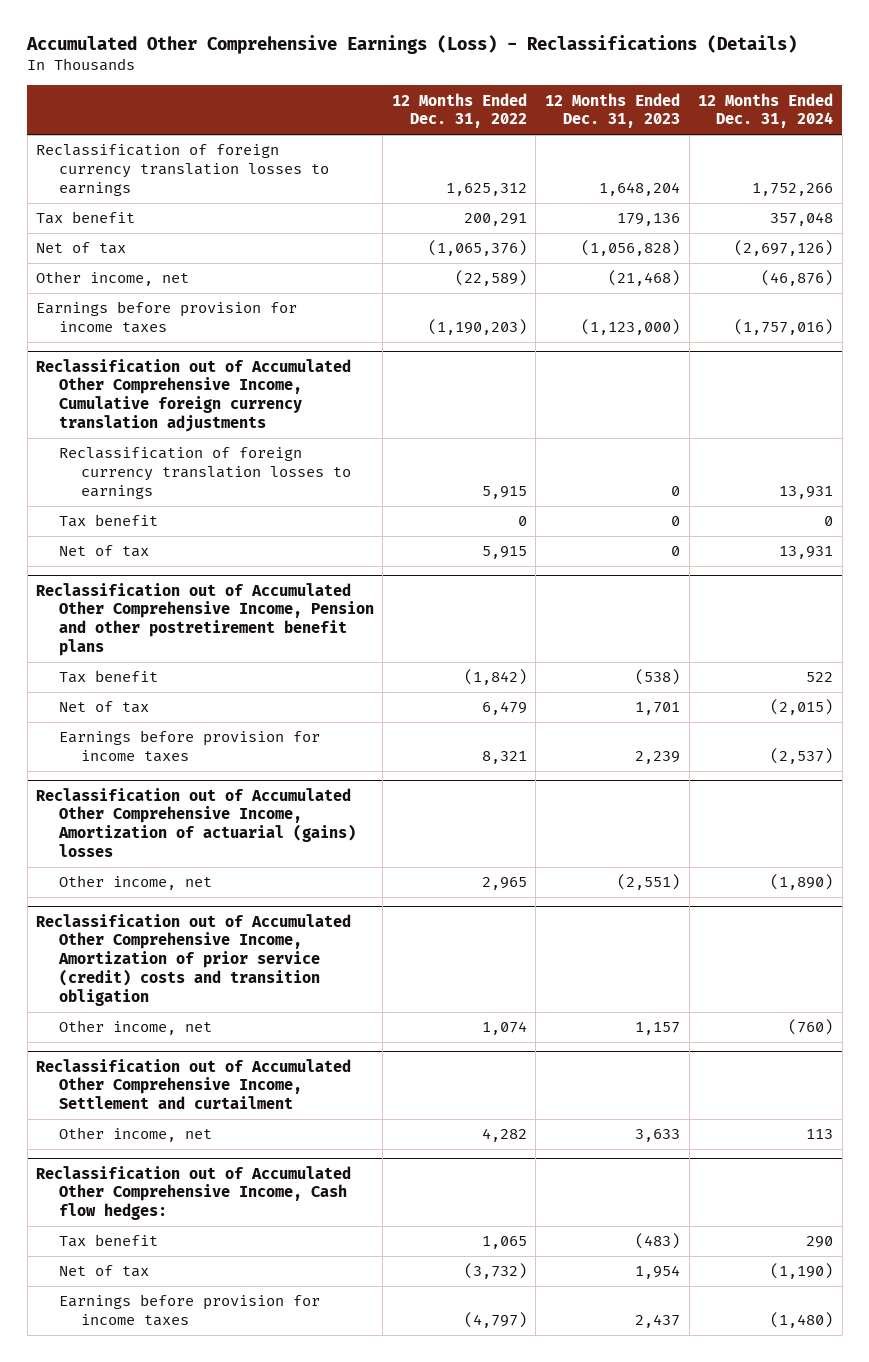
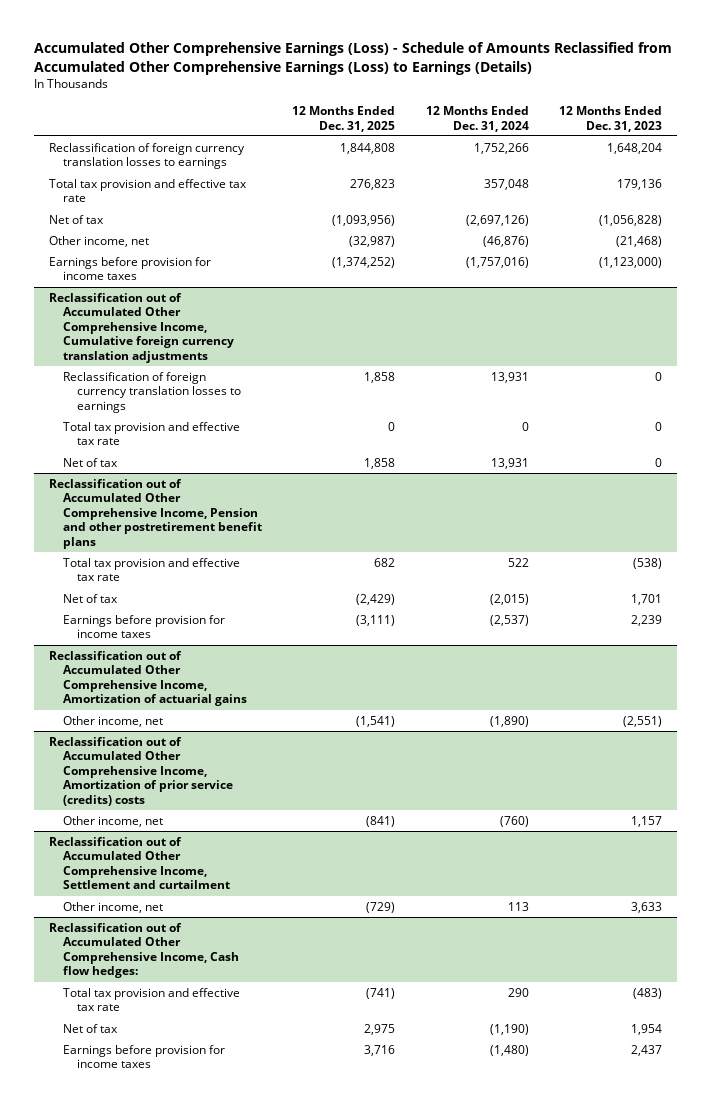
- Accumulated Other Comprehensive Earnings (Loss) - Reclassifications (Details)
+ Accumulated Other Comprehensive Earnings (Loss) - Schedule of Amounts Reclassified from Accumulated Other Comprehensive Earnings (Loss) to Earnings (Details)
- | 12 Months Ended Dec. 31, 2022 | 12 Months Ended Dec. 31, 2023 | 12 Months Ended Dec. 31, 2024
+ | 12 Months Ended Dec. 31, 2025 | 12 Months Ended Dec. 31, 2024 | 12 Months Ended Dec. 31, 2023
- Tax benefit | 200,291 | 179,136 | 357,048
+ Total tax provision and effective tax rate | 276,823 | 357,048 | 179,136
@ Reclassification out of Accumulated Other Comprehensive Income, Cumulative foreign currency translation adjustments
- Tax benefit | 0 | 0 | 0
+ Total tax provision and effective tax rate | 0 | 0 | 0
@ Reclassification out of Accumulated Other Comprehensive Income, Pension and other postretirement benefit plans
- Tax benefit | (1,842) | (538) | 522
+ Total tax provision and effective tax rate | 682 | 522 | (538)
- Reclassification out of Accumulated Other Comprehensive Income, Amortization of actuarial (gains) losses
+ Reclassification out of Accumulated Other Comprehensive Income, Amortization of actuarial gains
- Reclassification out of Accumulated Other Comprehensive Income, Amortization of prior service (credit) costs and transition obligation
+ Reclassification out of Accumulated Other Comprehensive Income, Amortization of prior service (credits) costs
@ Reclassification out of Accumulated Other Comprehensive Income, Cash flow hedges:
- Tax benefit | 1,065 | (483) | 290
+ Total tax provision and effective tax rate | (741) | 290 | (483)

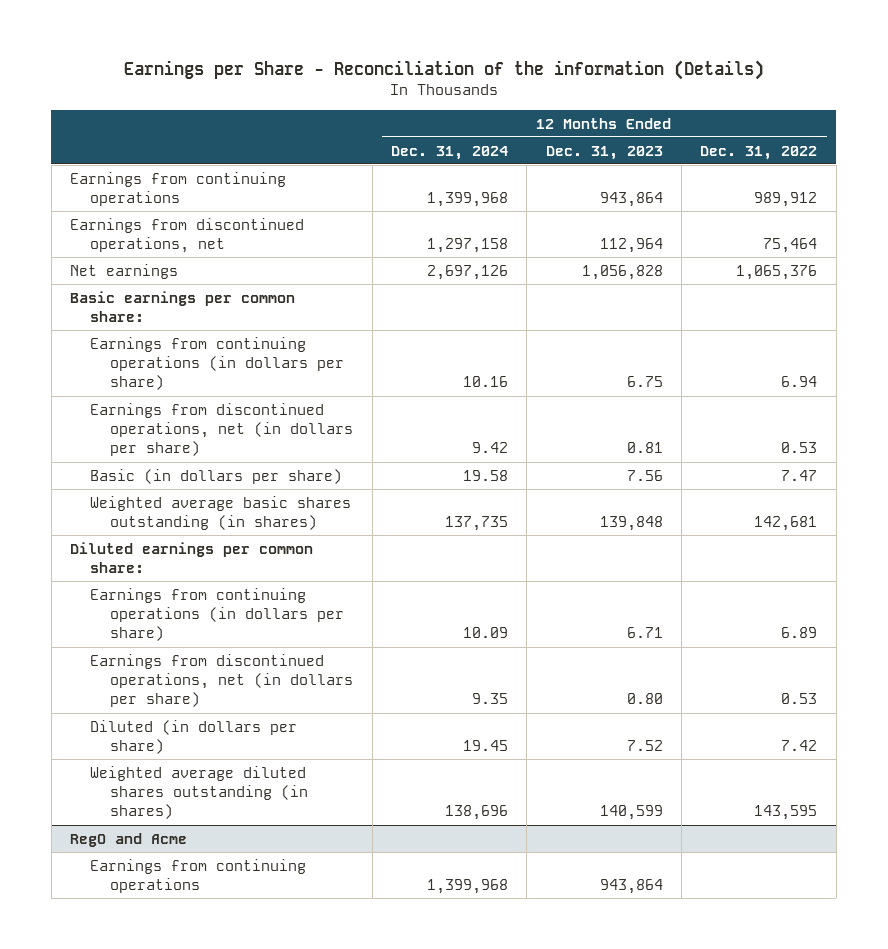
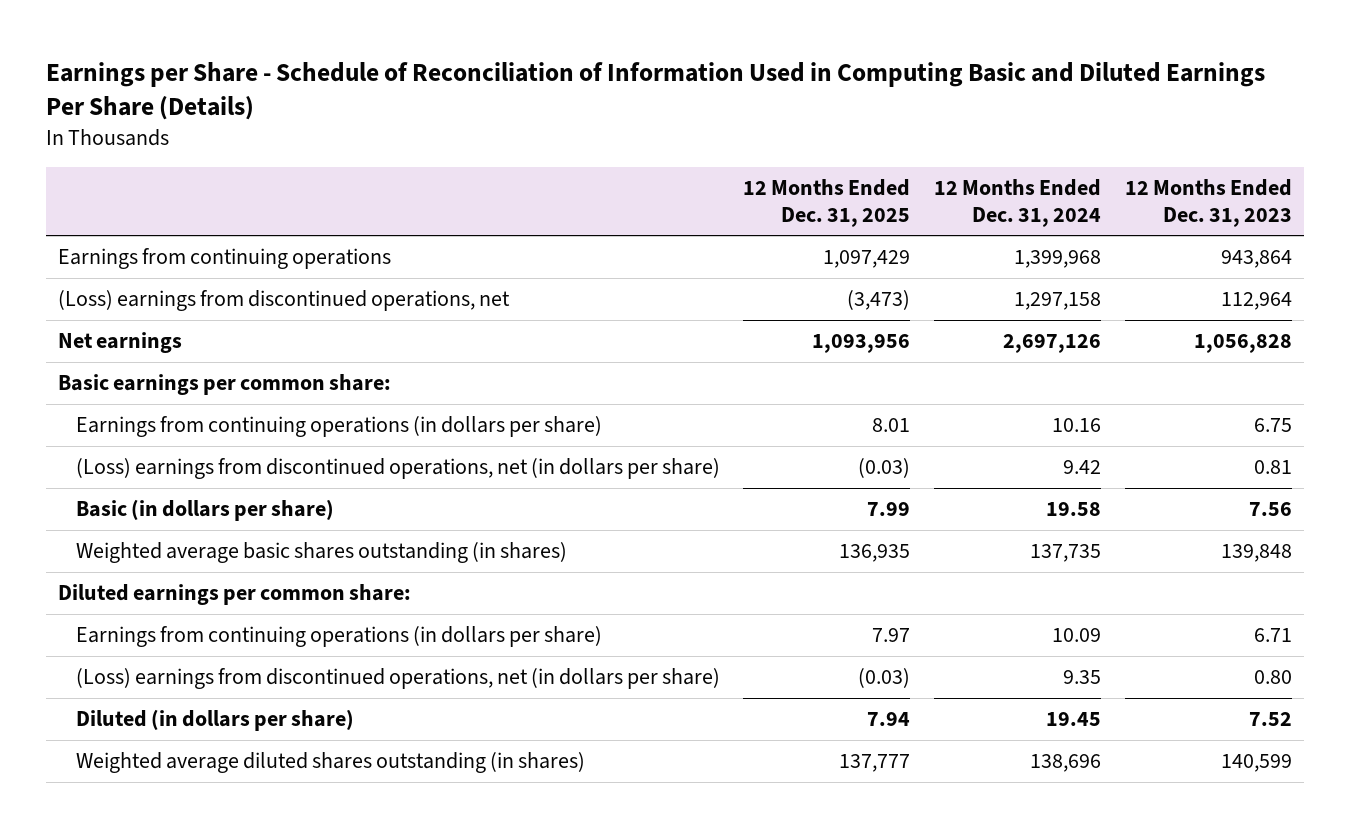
- Earnings per Share - Reconciliation of the information (Details)
+ Earnings per Share - Schedule of Reconciliation of Information Used in Computing Basic and Diluted Earnings Per Share (Details)
- | 12 Months Ended Dec. 31, 2024 | 12 Months Ended Dec. 31, 2023 | 12 Months Ended Dec. 31, 2022
+ | 12 Months Ended Dec. 31, 2025 | 12 Months Ended Dec. 31, 2024 | 12 Months Ended Dec. 31, 2023
- Earnings from discontinued operations, net | 1,297,158 | 112,964 | 75,464
+ (Loss) earnings from discontinued operations, net | (3,473) | 1,297,158 | 112,964
- Earnings from discontinued operations, net (in dollars per share) | 9.42 | 0.81 | 0.53
+ (Loss) earnings from discontinued operations, net (in dollars per share) | (0.03) | 9.42 | 0.81
- Earnings from discontinued operations, net (in dollars per share) | 9.35 | 0.80 | 0.53
+ (Loss) earnings from discontinued operations, net (in dollars per share) | (0.03) | 9.35 | 0.80
- RegO and Acme
- Earnings from continuing operations | 1,399,968 | 943,864 |

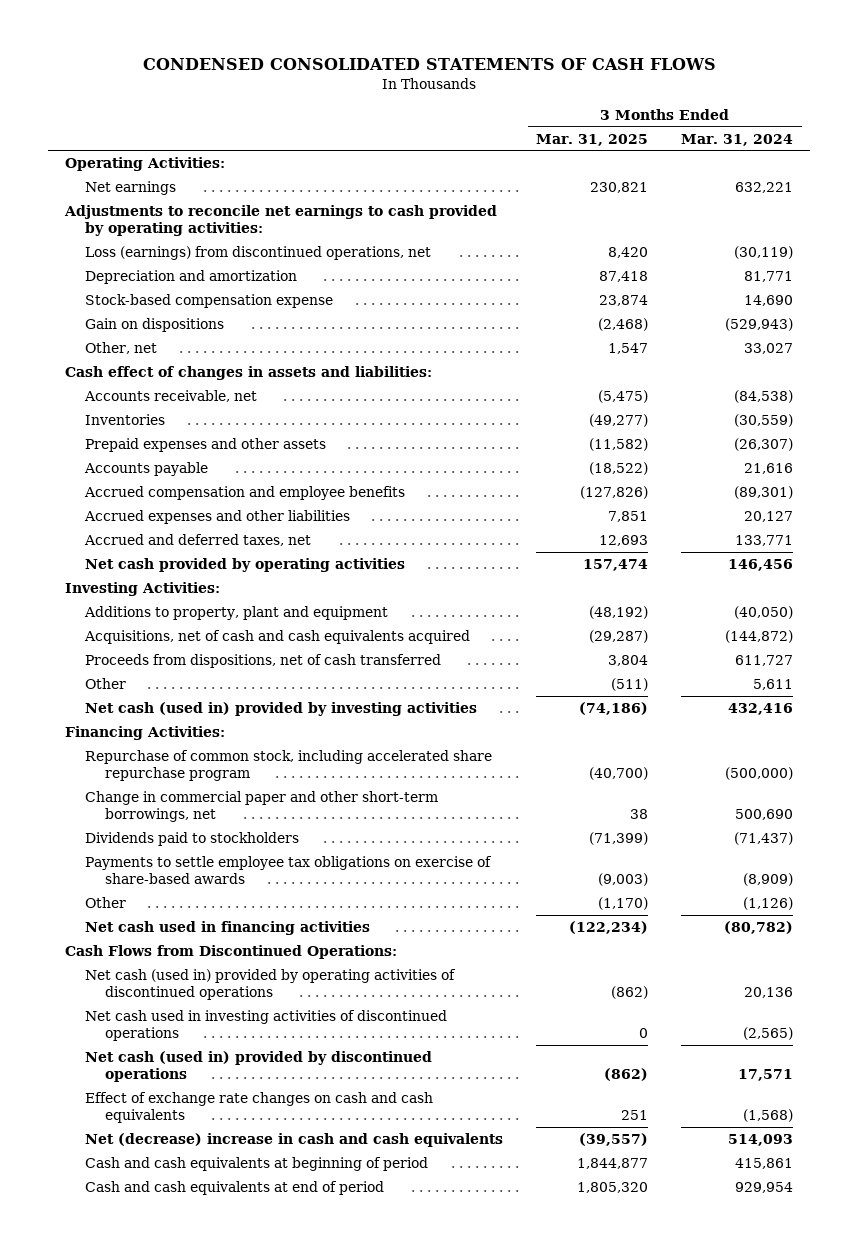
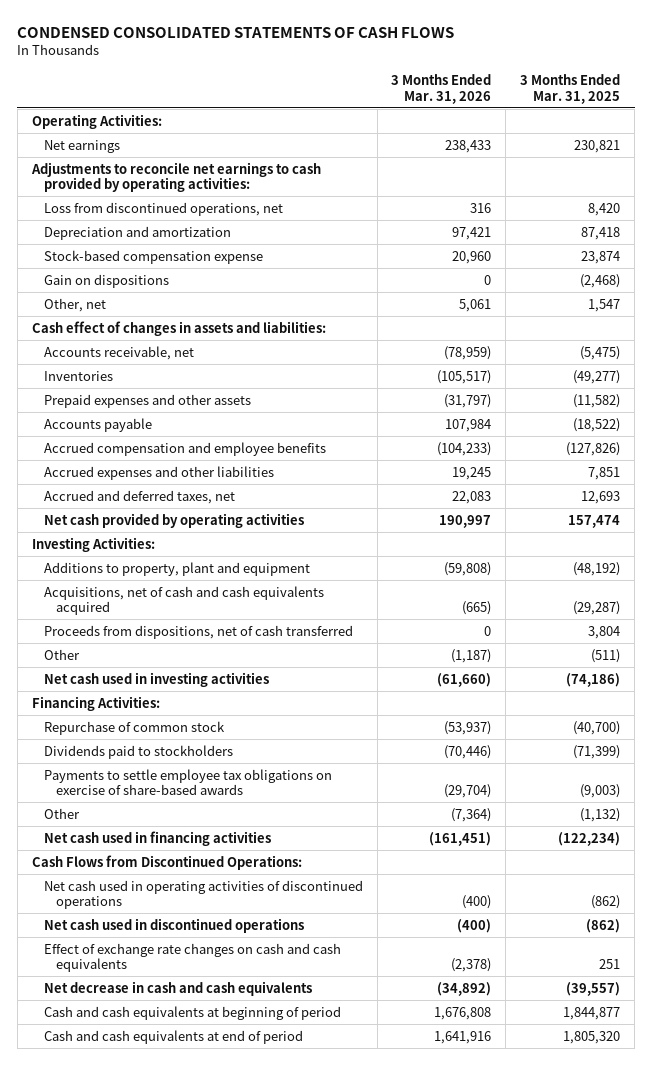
- | 3 Months Ended Mar. 31, 2025 | 3 Months Ended Mar. 31, 2024
+ | 3 Months Ended Mar. 31, 2026 | 3 Months Ended Mar. 31, 2025
- Loss (earnings) from discontinued operations, net | 8,420 | (30,119)
+ Loss from discontinued operations, net | 316 | 8,420
- Net cash (used in) provided by investing activities | (74,186) | 432,416
+ Net cash used in investing activities | (61,660) | (74,186)
- Repurchase of common stock, including accelerated share repurchase program | (40,700) | (500,000)
- Change in commercial paper and other short-term borrowings, net | 38 | 500,690
+ Repurchase of common stock | (53,937) | (40,700)
- Other | (1,170) | (1,126)
+ Other | (7,364) | (1,132)
- Net cash (used in) provided by operating activities of discontinued operations | (862) | 20,136
- Net cash used in investing activities of discontinued operations | 0 | (2,565)
- Net cash (used in) provided by discontinued operations | (862) | 17,571
+ Net cash used in operating activities of discontinued operations | (400) | (862)
+ Net cash used in discontinued operations | (400) | (862)
- Net (decrease) increase in cash and cash equivalents | (39,557) | 514,093
+ Net decrease in cash and cash equivalents | (34,892) | (39,557)

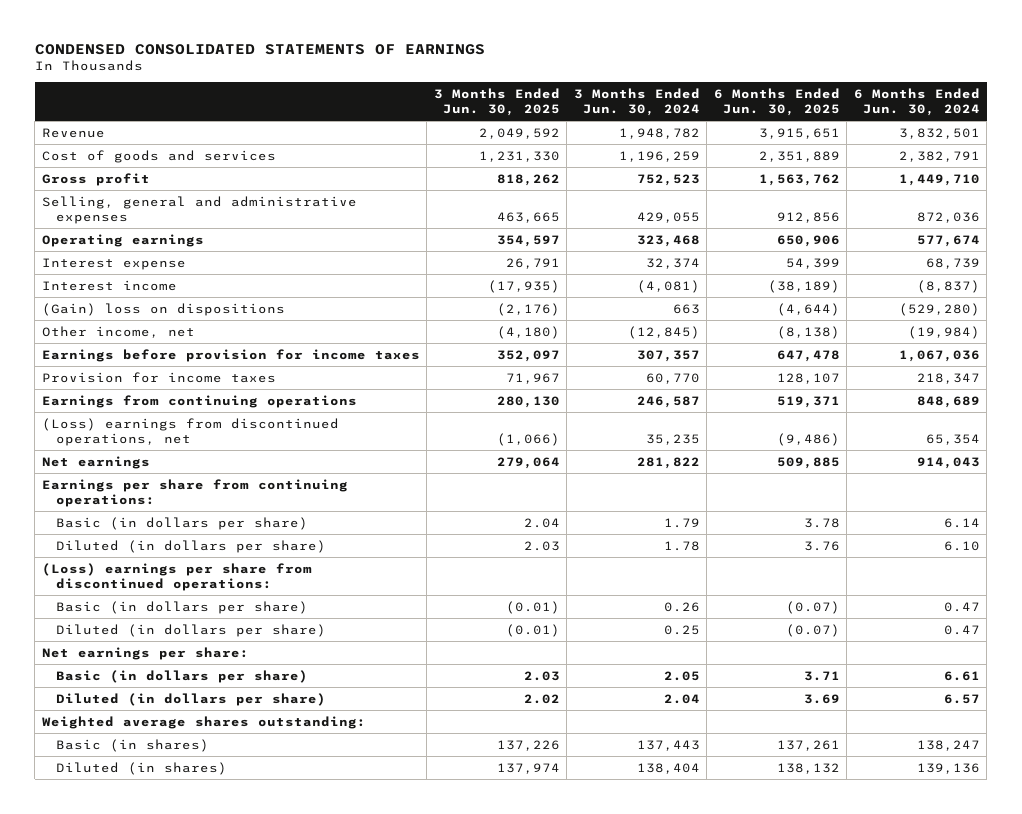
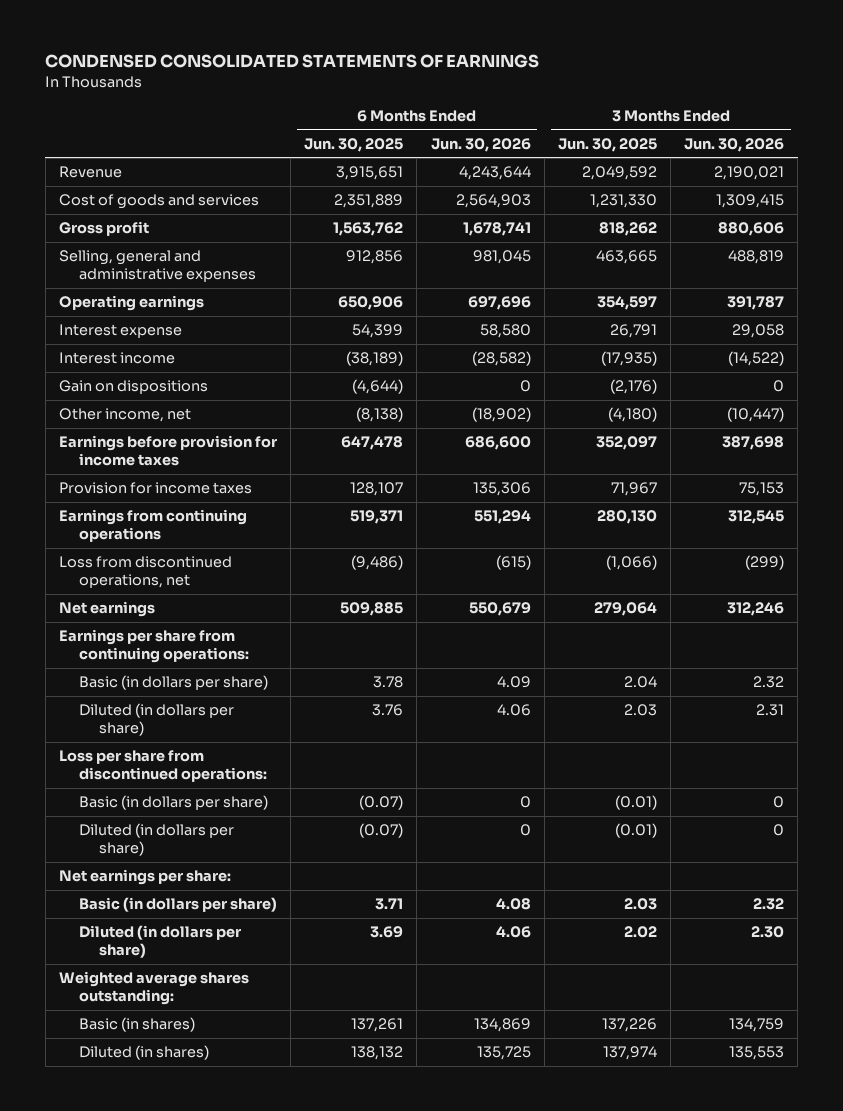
- | 3 Months Ended Jun. 30, 2025 | 3 Months Ended Jun. 30, 2024 | 6 Months Ended Jun. 30, 2025 | 6 Months Ended Jun. 30, 2024
+ | 6 Months Ended Jun. 30, 2025 | 6 Months Ended Jun. 30, 2026 | 3 Months Ended Jun. 30, 2025 | 3 Months Ended Jun. 30, 2026
- (Gain) loss on dispositions | (2,176) | 663 | (4,644) | (529,280)
+ Gain on dispositions | (4,644) | 0 | (2,176) | 0
- (Loss) earnings from discontinued operations, net | (1,066) | 35,235 | (9,486) | 65,354
+ Loss from discontinued operations, net | (9,486) | (615) | (1,066) | (299)
- (Loss) earnings per share from discontinued operations:
+ Loss per share from discontinued operations:

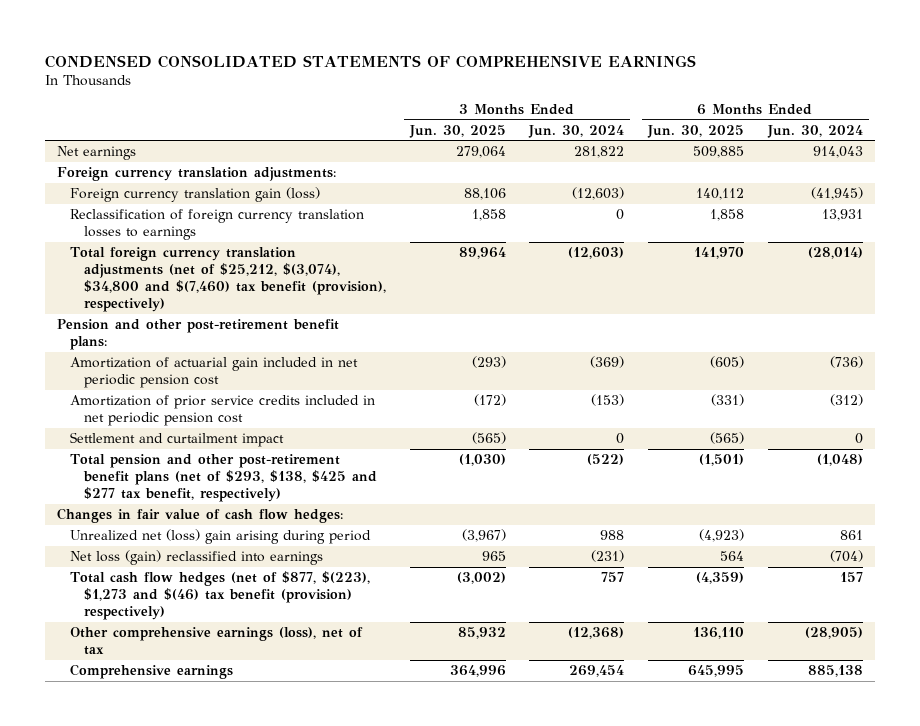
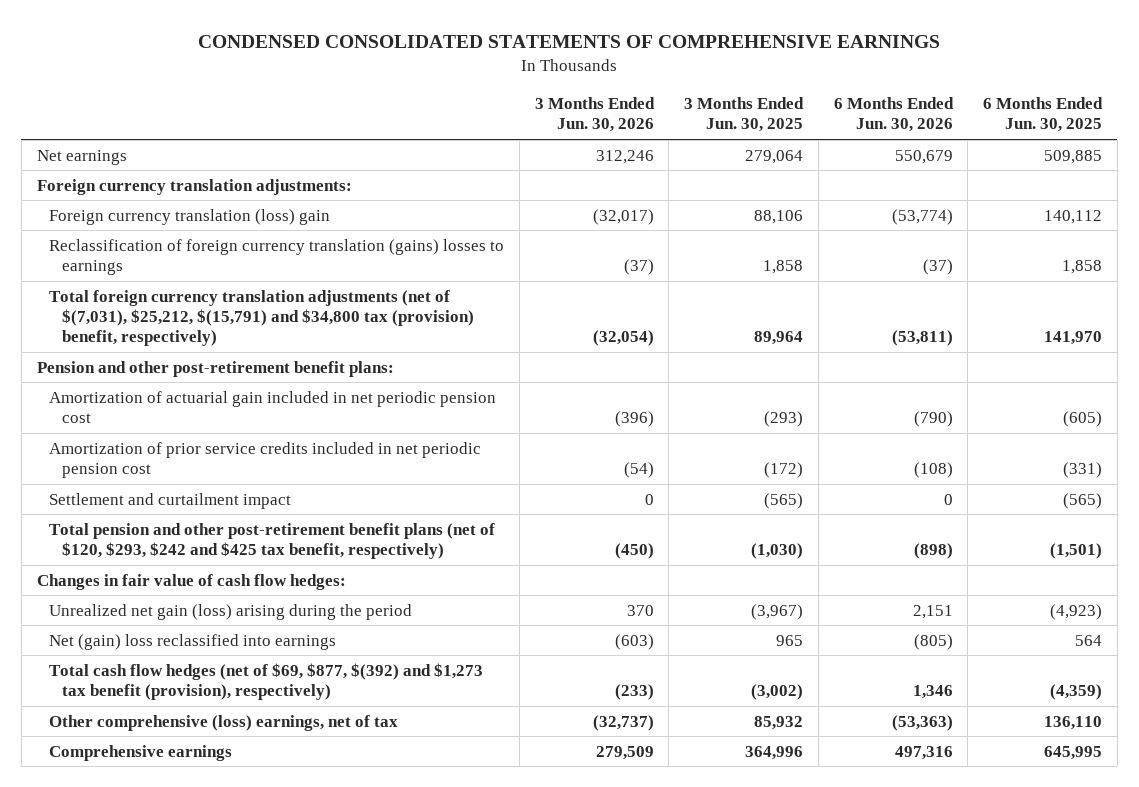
- | 3 Months Ended Jun. 30, 2025 | 3 Months Ended Jun. 30, 2024 | 6 Months Ended Jun. 30, 2025 | 6 Months Ended Jun. 30, 2024
+ | 3 Months Ended Jun. 30, 2026 | 3 Months Ended Jun. 30, 2025 | 6 Months Ended Jun. 30, 2026 | 6 Months Ended Jun. 30, 2025
- Foreign currency translation gain (loss) | 88,106 | (12,603) | 140,112 | (41,945)
- Reclassification of foreign currency translation losses to earnings | 1,858 | 0 | 1,858 | 13,931
- Total foreign currency translation adjustments (net of $25,212, $(3,074), $34,800 and $(7,460) tax benefit (provision), respectively) | 89,964 | (12,603) | 141,970 | (28,014)
+ Foreign currency translation (loss) gain | (32,017) | 88,106 | (53,774) | 140,112
+ Reclassification of foreign currency translation (gains) losses to earnings | (37) | 1,858 | (37) | 1,858
+ Total foreign currency translation adjustments (net of $(7,031), $25,212, $(15,791) and $34,800 tax (provision) benefit, respectively) | (32,054) | 89,964 | (53,811) | 141,970
- Total pension and other post-retirement benefit plans (net of $293, $138, $425 and $277 tax benefit, respectively) | (1,030) | (522) | (1,501) | (1,048)
+ Total pension and other post-retirement benefit plans (net of $120, $293, $242 and $425 tax benefit, respectively) | (450) | (1,030) | (898) | (1,501)
- Unrealized net (loss) gain arising during period | (3,967) | 988 | (4,923) | 861
- Net loss (gain) reclassified into earnings | 965 | (231) | 564 | (704)
- Total cash flow hedges (net of $877, $(223), $1,273 and $(46) tax benefit (provision) respectively) | (3,002) | 757 | (4,359) | 157
- Other comprehensive earnings (loss), net of tax | 85,932 | (12,368) | 136,110 | (28,905)
+ Unrealized net gain (loss) arising during the period | 370 | (3,967) | 2,151 | (4,923)
+ Net (gain) loss reclassified into earnings | (603) | 965 | (805) | 564
+ Total cash flow hedges (net of $69, $877, $(392) and $1,273 tax benefit (provision), respectively) | (233) | (3,002) | 1,346 | (4,359)
+ Other comprehensive (loss) earnings, net of tax | (32,737) | 85,932 | (53,363) | 136,110

